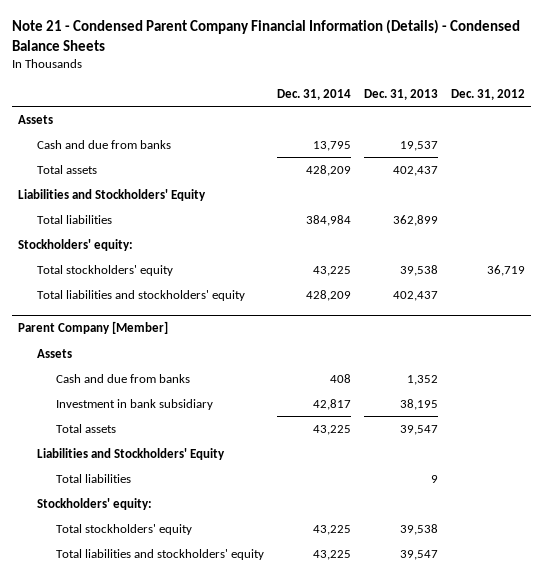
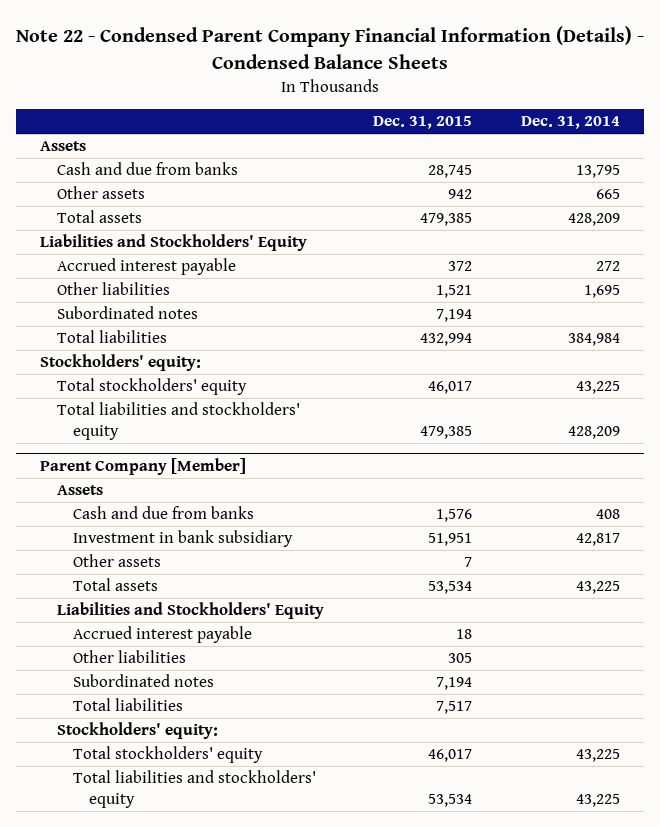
- Note 21 - Condensed Parent Company Financial Information (Details) - Condensed Balance Sheets
+ Note 22 - Condensed Parent Company Financial Information (Details) - Condensed Balance Sheets
- | Dec. 31, 2014 | Dec. 31, 2013 | Dec. 31, 2012
+ | Dec. 31, 2015 | Dec. 31, 2014
+ Other assets | 942 | 665
+ Accrued interest payable | 372 | 272
+ Other liabilities | 1,521 | 1,695
+ Subordinated notes | 7,194 |
@ Parent Company [Member]
+ Other assets | 7 |
+ Accrued interest payable | 18 |
+ Other liabilities | 305 |
+ Subordinated notes | 7,194 |

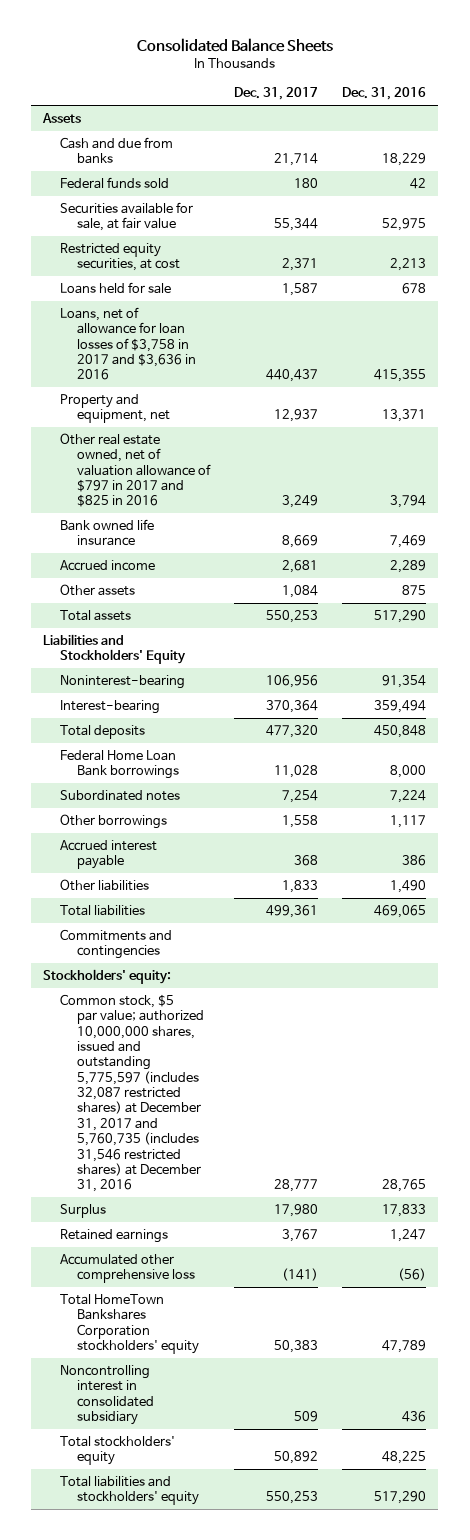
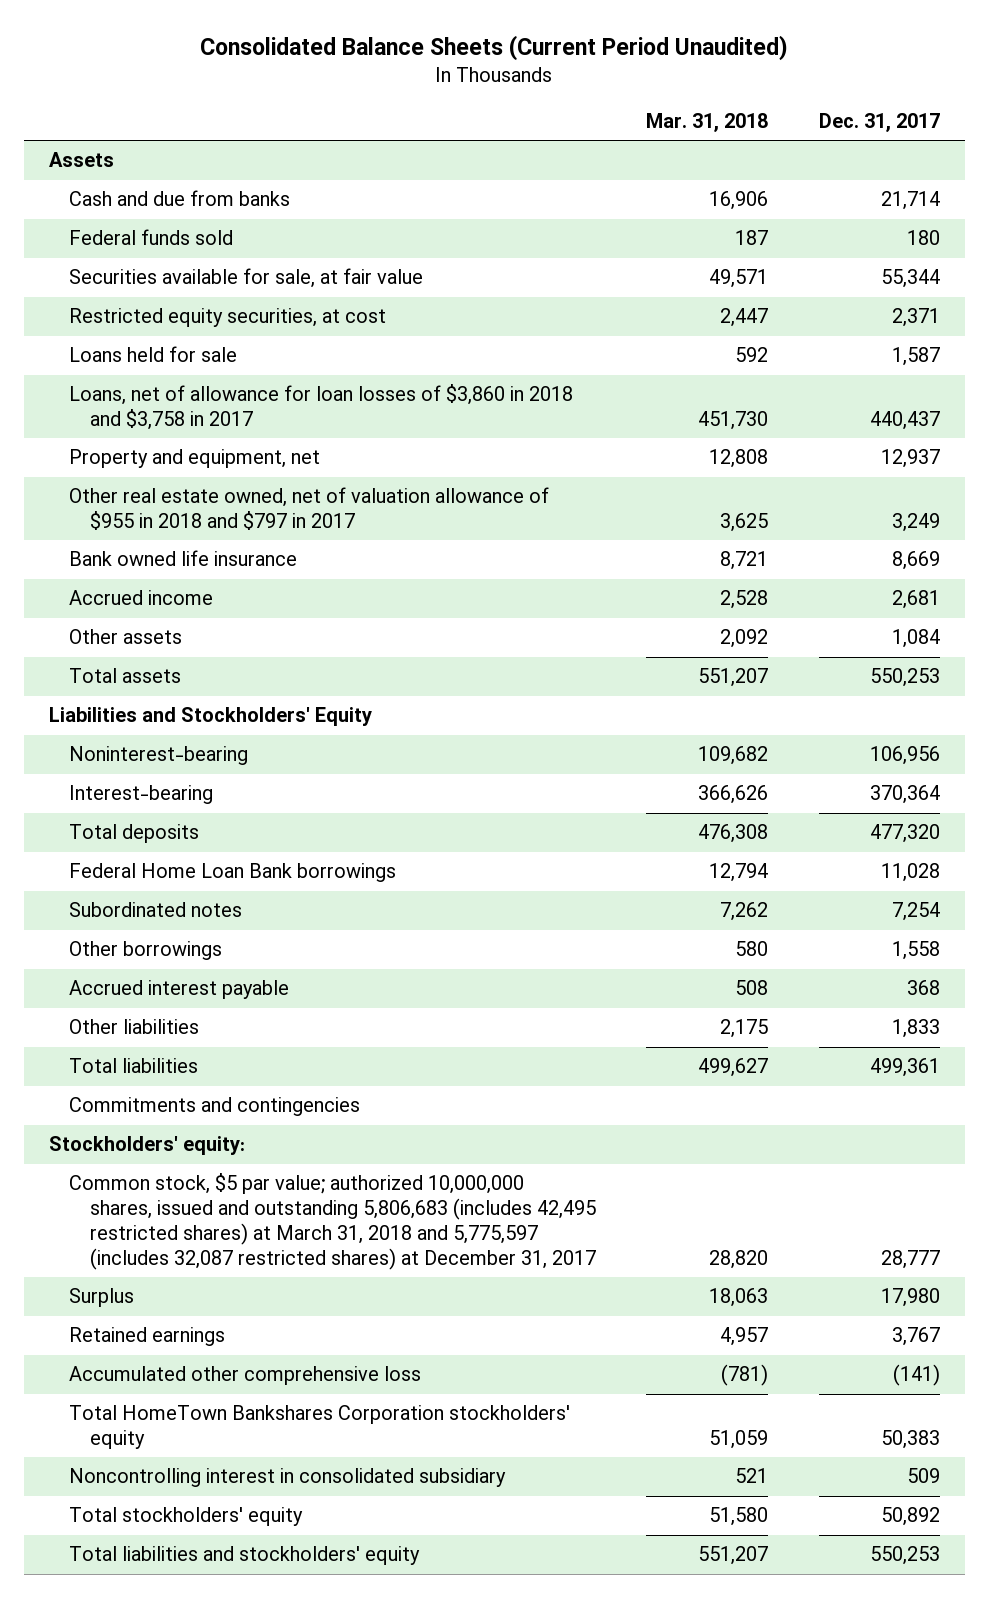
- Consolidated Balance Sheets
+ Consolidated Balance Sheets (Current Period Unaudited)
- | Dec. 31, 2017 | Dec. 31, 2016
+ | Mar. 31, 2018 | Dec. 31, 2017
- Loans, net of allowance for loan losses of $3,758 in 2017 and $3,636 in 2016 | 440,437 | 415,355
+ Loans, net of allowance for loan losses of $3,860 in 2018 and $3,758 in 2017 | 451,730 | 440,437
- Other real estate owned, net of valuation allowance of $797 in 2017 and $825 in 2016 | 3,249 | 3,794
+ Other real estate owned, net of valuation allowance of $955 in 2018 and $797 in 2017 | 3,625 | 3,249
- Common stock, $5 par value; authorized 10,000,000 shares, issued and outstanding 5,775,597 (includes 32,087 restricted shares) at December 31, 2017 and 5,760,735 (includes 31,546 restricted shares) at December 31, 2016 | 28,777 | 28,765
+ Common stock, $5 par value; authorized 10,000,000 shares, issued and outstanding 5,806,683 (includes 42,495 restricted shares) at March 31, 2018 and 5,775,597 (includes 32,087 restricted shares) at December 31, 2017 | 28,820 | 28,777

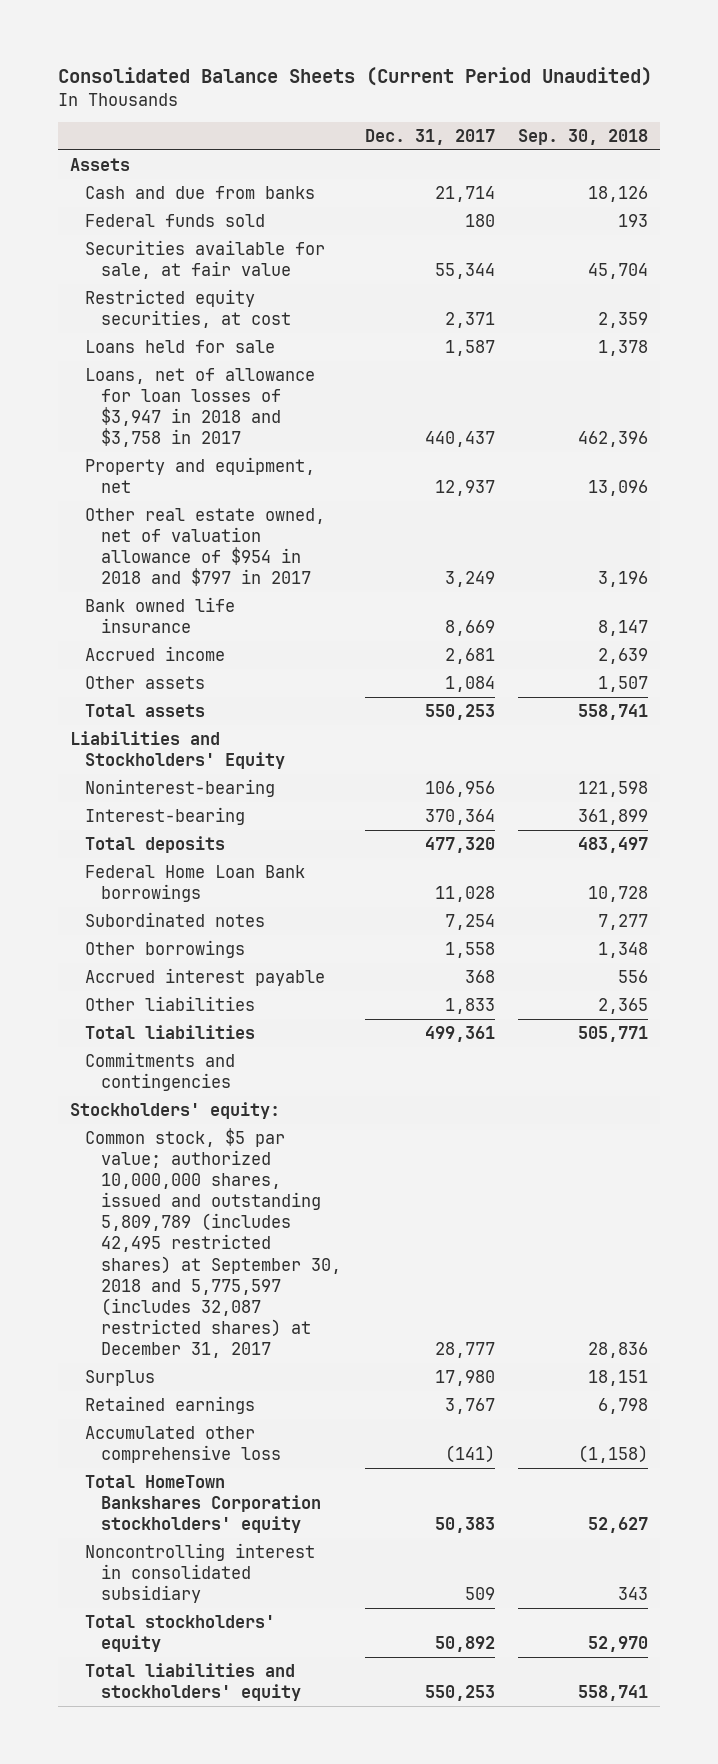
- | Mar. 31, 2018 | Dec. 31, 2017
+ | Dec. 31, 2017 | Sep. 30, 2018
- Loans, net of allowance for loan losses of $3,860 in 2018 and $3,758 in 2017 | 451,730 | 440,437
+ Loans, net of allowance for loan losses of $3,947 in 2018 and $3,758 in 2017 | 440,437 | 462,396
- Other real estate owned, net of valuation allowance of $955 in 2018 and $797 in 2017 | 3,625 | 3,249
+ Other real estate owned, net of valuation allowance of $954 in 2018 and $797 in 2017 | 3,249 | 3,196
- Common stock, $5 par value; authorized 10,000,000 shares, issued and outstanding 5,806,683 (includes 42,495 restricted shares) at March 31, 2018 and 5,775,597 (includes 32,087 restricted shares) at December 31, 2017 | 28,820 | 28,777
+ Common stock, $5 par value; authorized 10,000,000 shares, issued and outstanding 5,809,789 (includes 42,495 restricted shares) at September 30, 2018 and 5,775,597 (includes 32,087 restricted shares) at December 31, 2017 | 28,777 | 28,836

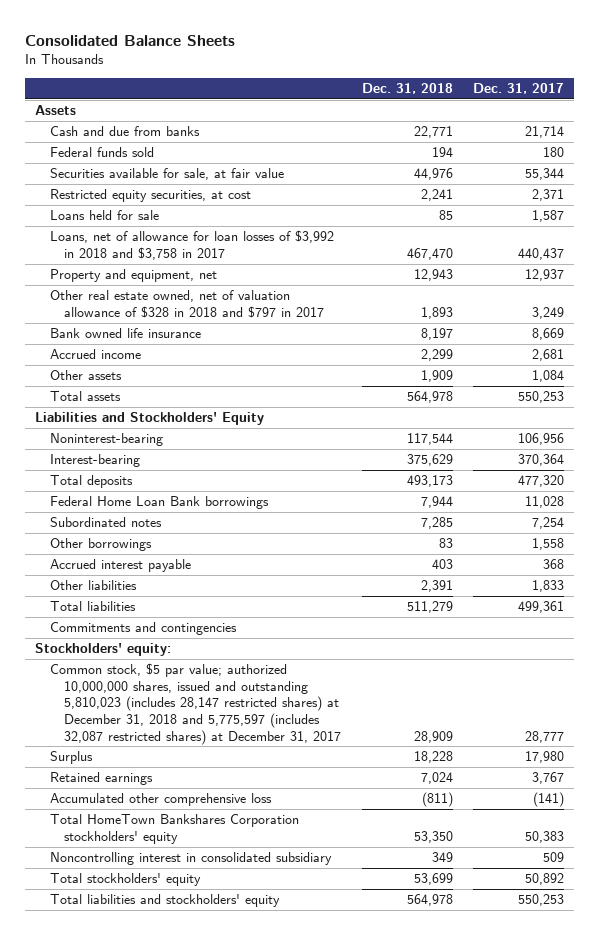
- Consolidated Balance Sheets (Current Period Unaudited)
+ Consolidated Balance Sheets
- | Dec. 31, 2017 | Sep. 30, 2018
+ | Dec. 31, 2018 | Dec. 31, 2017
- Loans, net of allowance for loan losses of $3,947 in 2018 and $3,758 in 2017 | 440,437 | 462,396
+ Loans, net of allowance for loan losses of $3,992 in 2018 and $3,758 in 2017 | 467,470 | 440,437
- Other real estate owned, net of valuation allowance of $954 in 2018 and $797 in 2017 | 3,249 | 3,196
+ Other real estate owned, net of valuation allowance of $328 in 2018 and $797 in 2017 | 1,893 | 3,249
- Common stock, $5 par value; authorized 10,000,000 shares, issued and outstanding 5,809,789 (includes 42,495 restricted shares) at September 30, 2018 and 5,775,597 (includes 32,087 restricted shares) at December 31, 2017 | 28,777 | 28,836
+ Common stock, $5 par value; authorized 10,000,000 shares, issued and outstanding 5,810,023 (includes 28,147 restricted shares) at December 31, 2018 and 5,775,597 (includes 32,087 restricted shares) at December 31, 2017 | 28,909 | 28,777

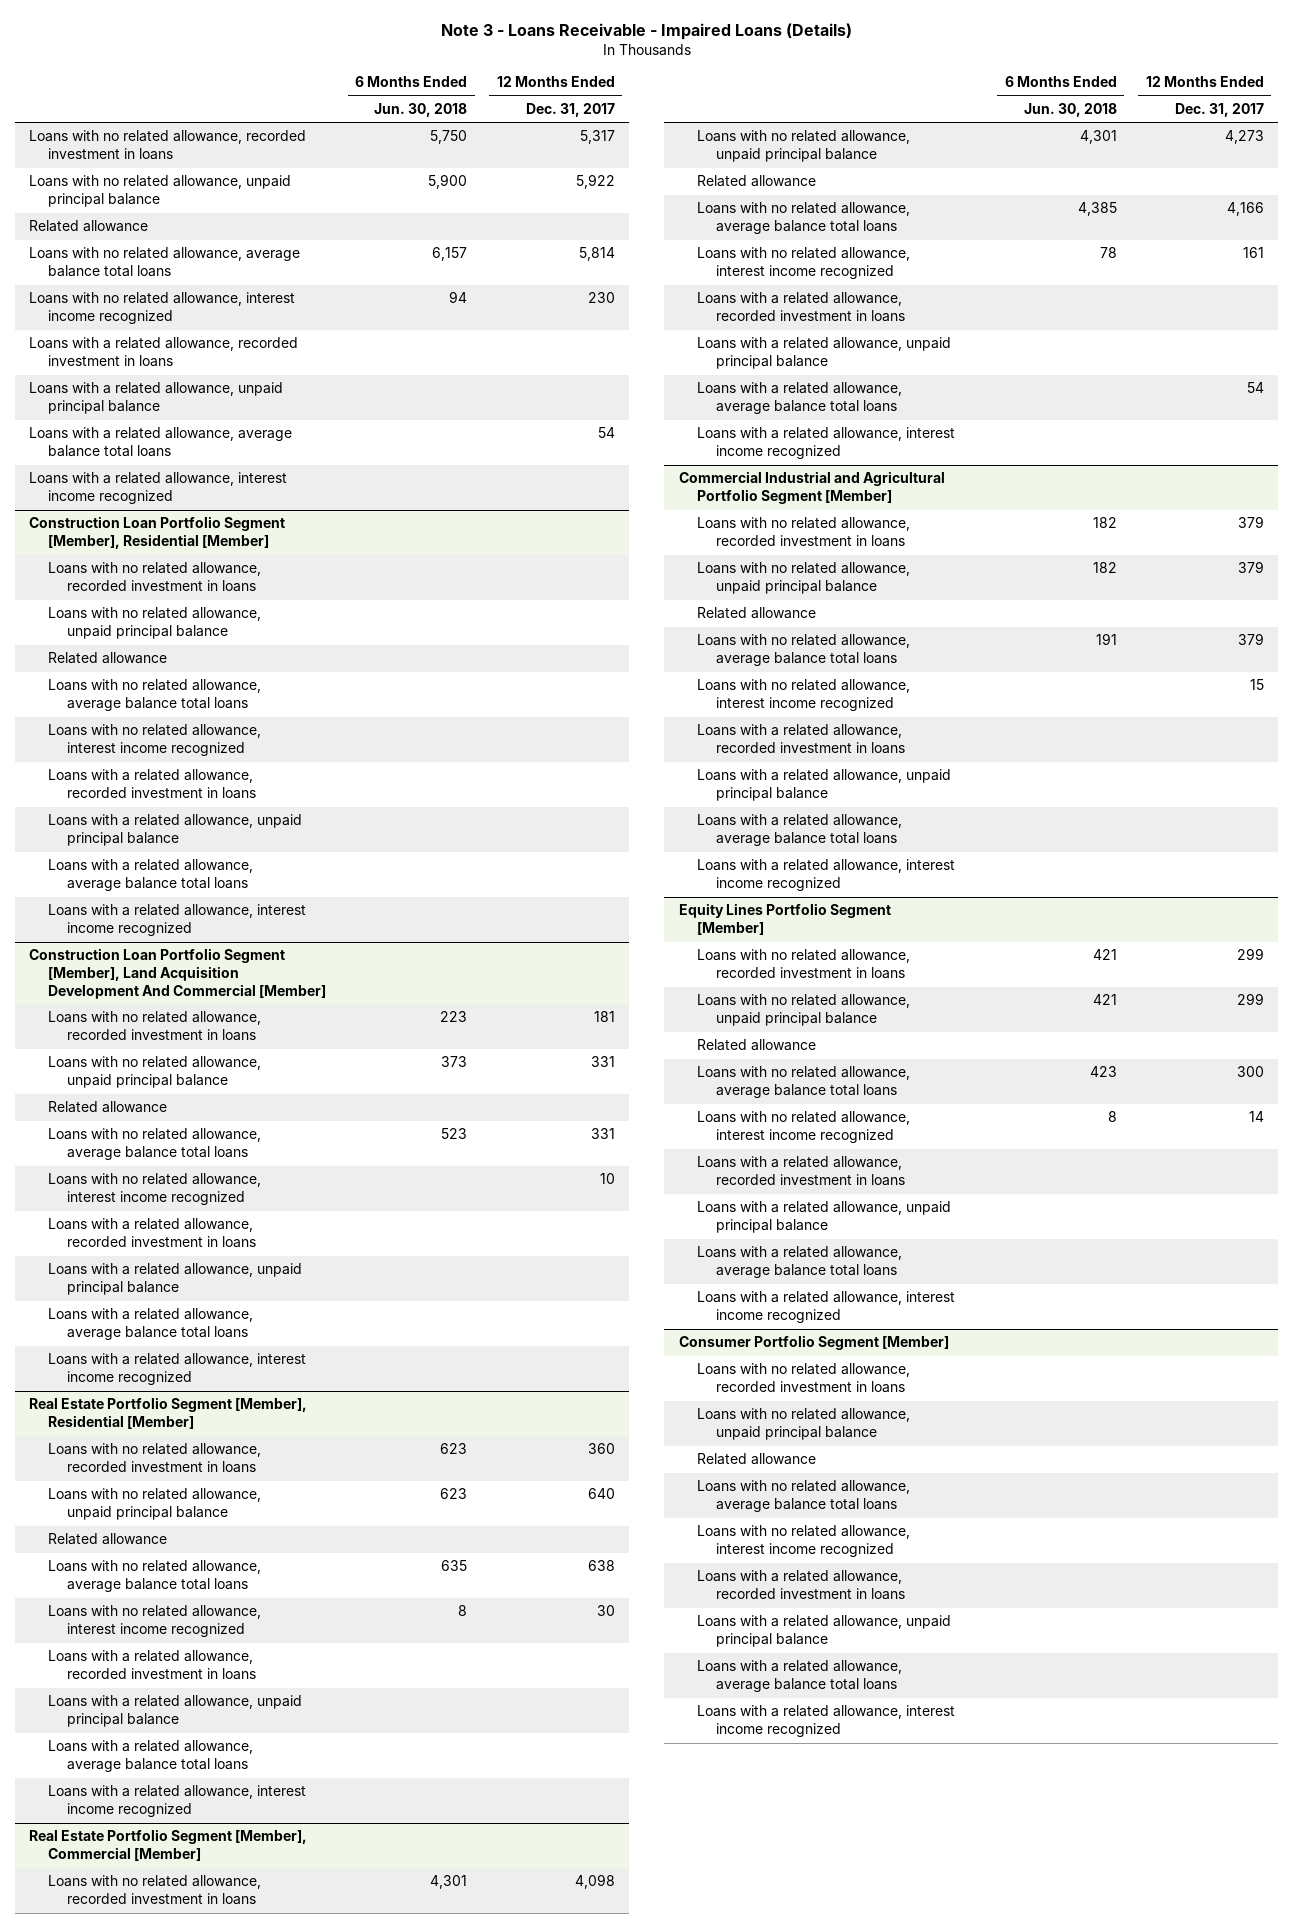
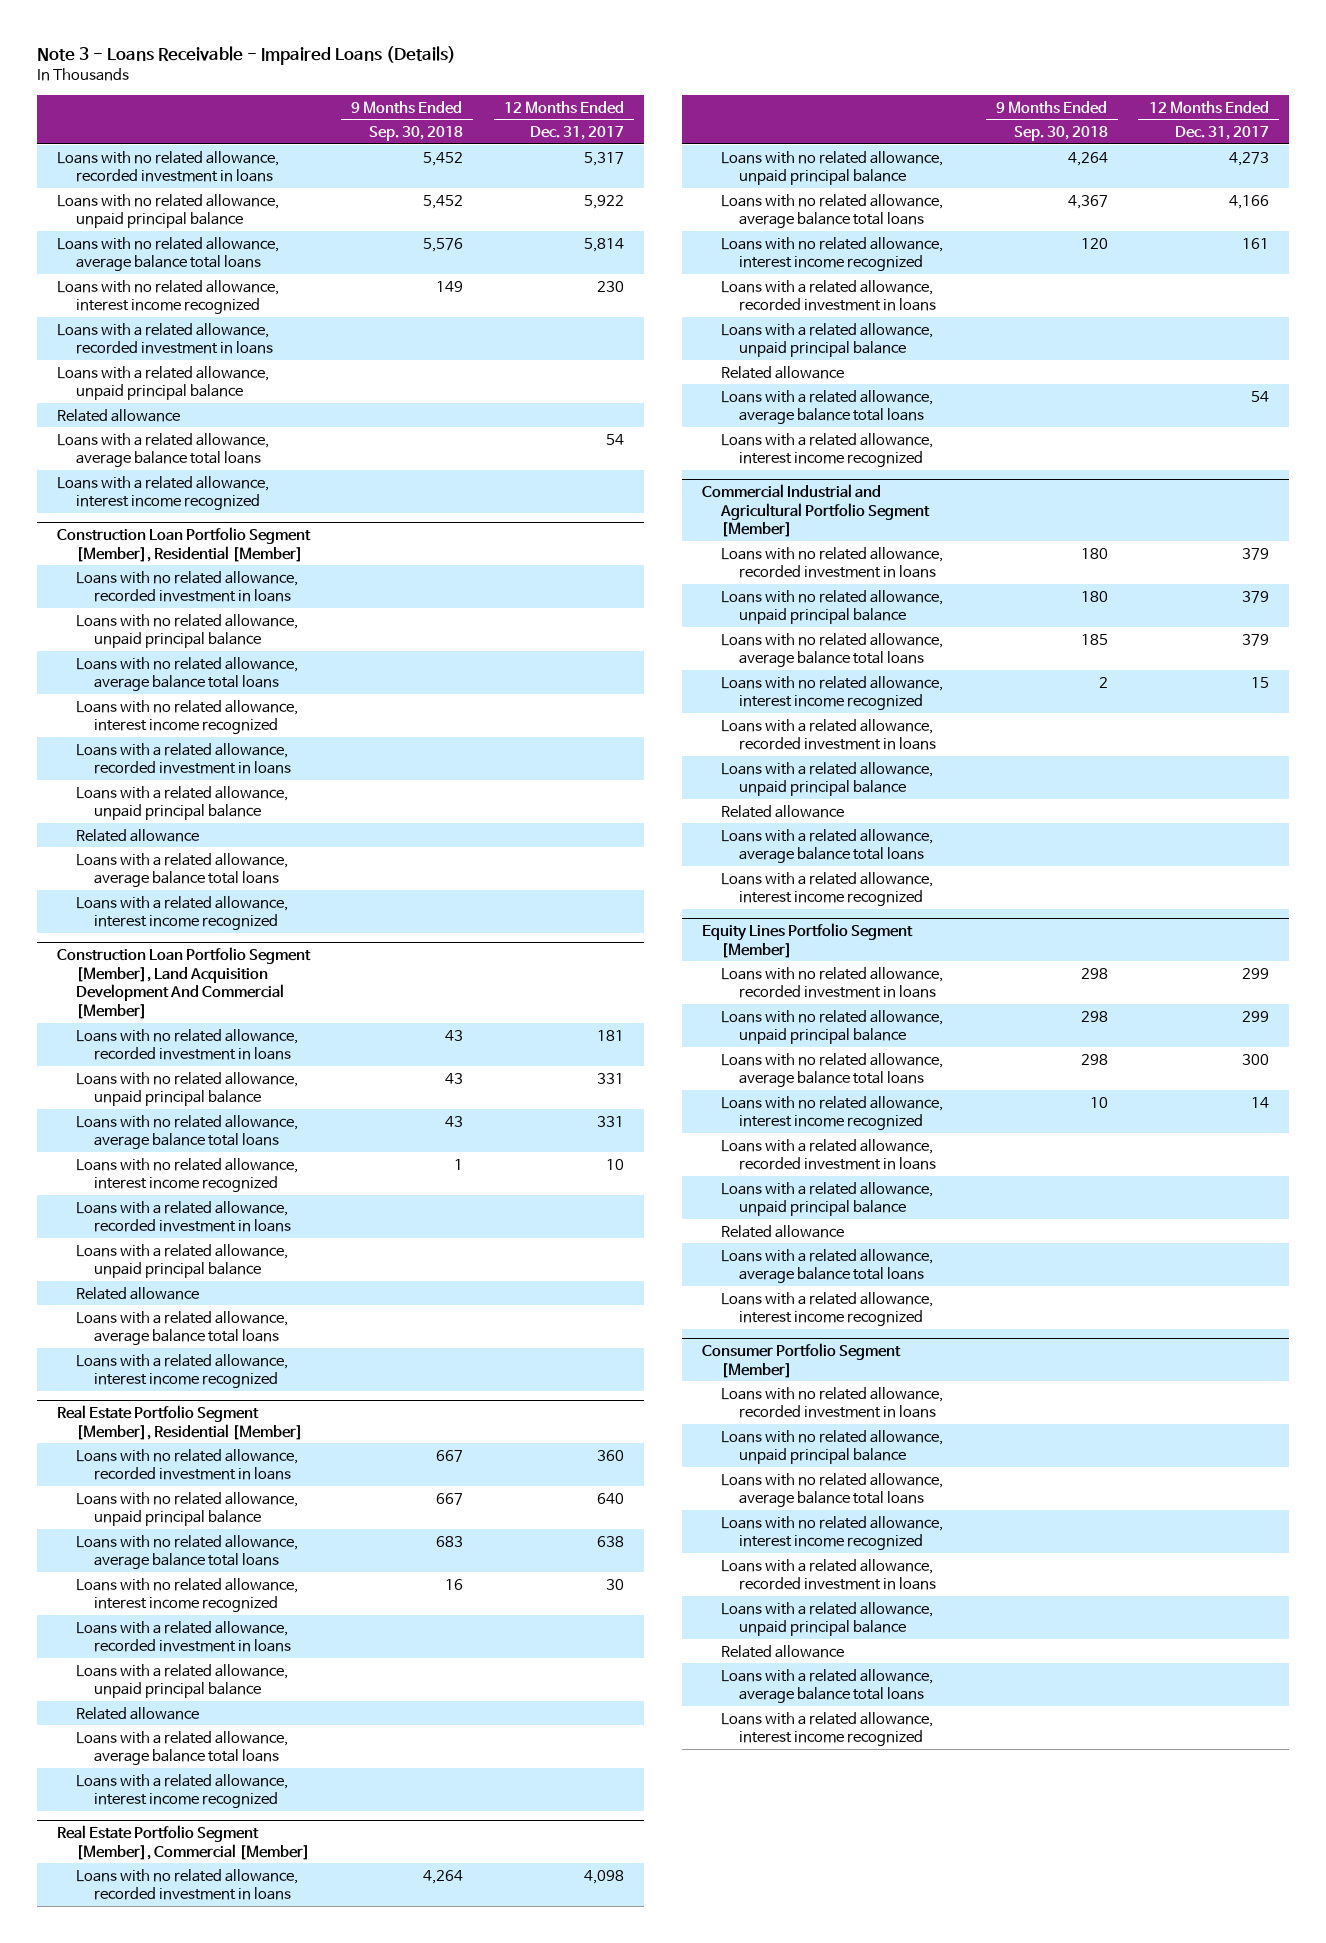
- | 6 Months Ended Jun. 30, 2018 | 12 Months Ended Dec. 31, 2017
+ | 9 Months Ended Sep. 30, 2018 | 12 Months Ended Dec. 31, 2017
moved down: Related allowance
@ Construction Loan Portfolio Segment [Member], Residential [Member]
moved down: Related allowance
@ Construction Loan Portfolio Segment [Member], Land Acquisition Development And Commercial [Member]
moved down: Related allowance
@ Real Estate Portfolio Segment [Member], Residential [Member]
moved down: Related allowance
@ Real Estate Portfolio Segment [Member], Commercial [Member]
moved down: Related allowance
@ Commercial Industrial and Agricultural Portfolio Segment [Member]
moved down: Related allowance
@ Equity Lines Portfolio Segment [Member]
moved down: Related allowance
@ Consumer Portfolio Segment [Member]
moved down: Related allowance

